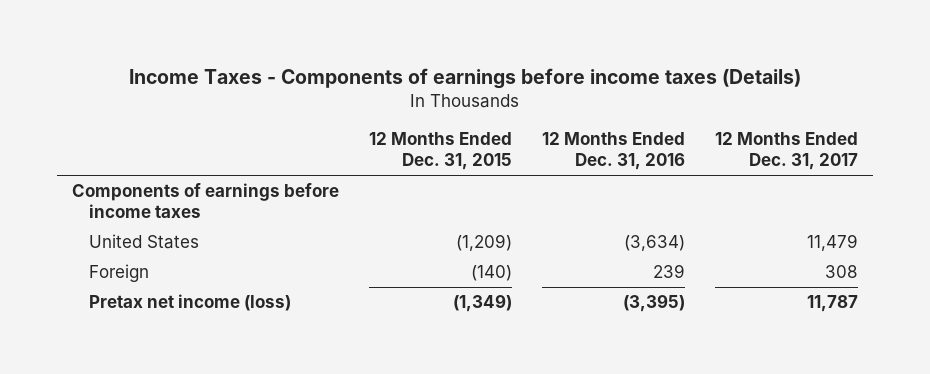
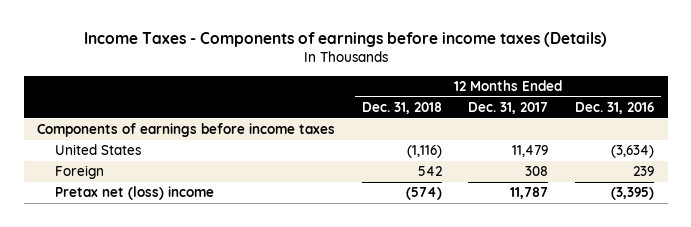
- | 12 Months Ended Dec. 31, 2015 | 12 Months Ended Dec. 31, 2016 | 12 Months Ended Dec. 31, 2017
+ | 12 Months Ended Dec. 31, 2018 | 12 Months Ended Dec. 31, 2017 | 12 Months Ended Dec. 31, 2016
- Pretax net income (loss) | (1,349) | (3,395) | 11,787
+ Pretax net (loss) income | (574) | 11,787 | (3,395)

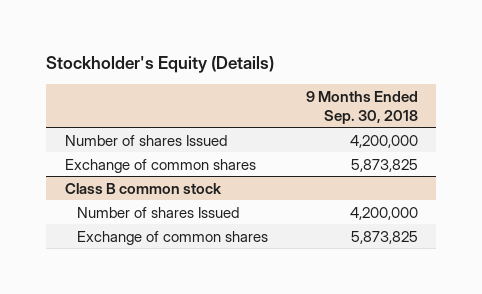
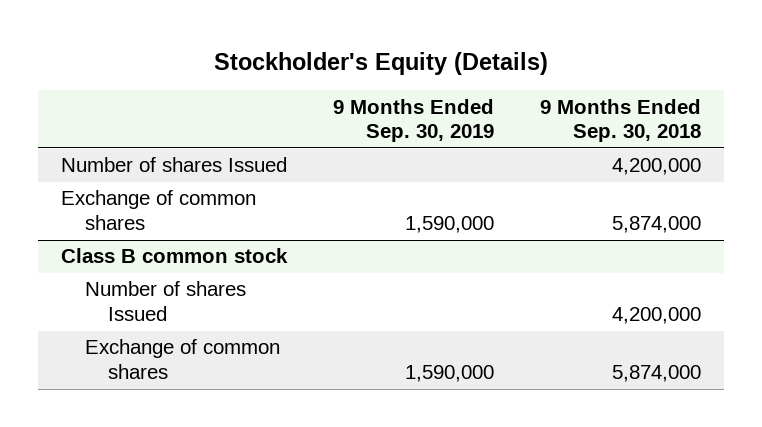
- | 9 Months Ended Sep. 30, 2018
+ | 9 Months Ended Sep. 30, 2019 | 9 Months Ended Sep. 30, 2018
- Exchange of common shares | 5,873,825
+ Exchange of common shares | 1,590,000 | 5,874,000
@ Class B common stock
- Exchange of common shares | 5,873,825
+ Exchange of common shares | 1,590,000 | 5,874,000

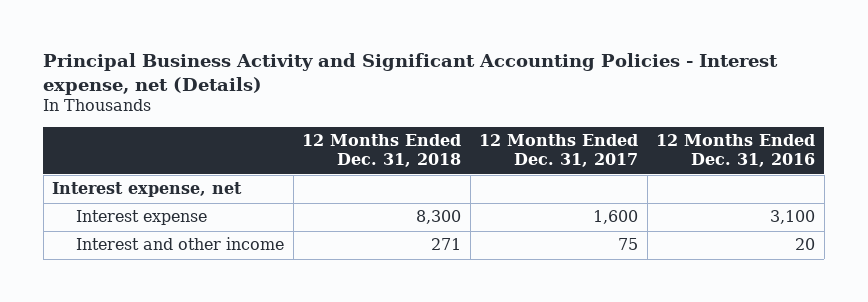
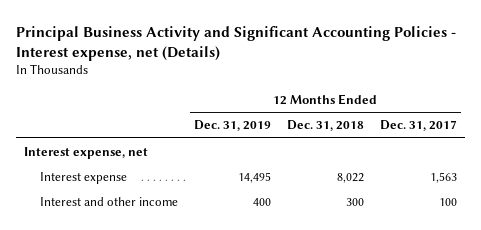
- | 12 Months Ended Dec. 31, 2018 | 12 Months Ended Dec. 31, 2017 | 12 Months Ended Dec. 31, 2016
+ | 12 Months Ended Dec. 31, 2019 | 12 Months Ended Dec. 31, 2018 | 12 Months Ended Dec. 31, 2017
- Interest expense | 8,300 | 1,600 | 3,100
- Interest and other income | 271 | 75 | 20
+ Interest expense | 14,495 | 8,022 | 1,563
+ Interest and other income | 400 | 300 | 100

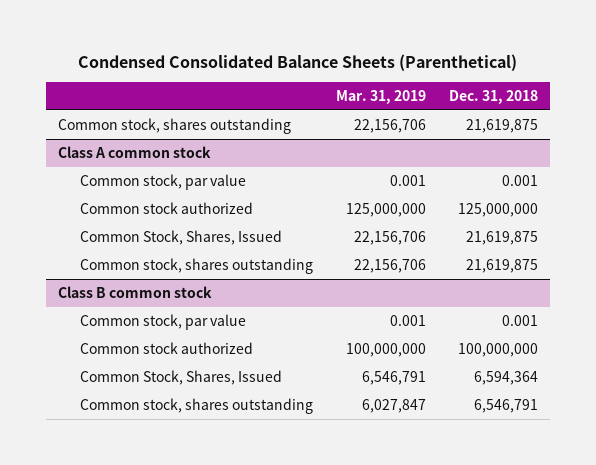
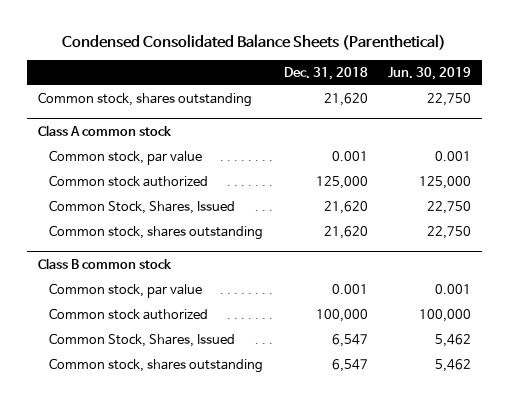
- | Mar. 31, 2019 | Dec. 31, 2018
+ | Dec. 31, 2018 | Jun. 30, 2019
- Common stock, shares outstanding | 22,156,706 | 21,619,875
+ Common stock, shares outstanding | 21,620 | 22,750
@ Class A common stock
- Common stock authorized | 125,000,000 | 125,000,000
- Common Stock, Shares, Issued | 22,156,706 | 21,619,875
- Common stock, shares outstanding | 22,156,706 | 21,619,875
+ Common stock authorized | 125,000 | 125,000
+ Common Stock, Shares, Issued | 21,620 | 22,750
+ Common stock, shares outstanding | 21,620 | 22,750
@ Class B common stock
- Common stock authorized | 100,000,000 | 100,000,000
- Common Stock, Shares, Issued | 6,546,791 | 6,594,364
- Common stock, shares outstanding | 6,027,847 | 6,546,791
+ Common stock authorized | 100,000 | 100,000
+ Common Stock, Shares, Issued | 6,547 | 5,462
+ Common stock, shares outstanding | 6,547 | 5,462

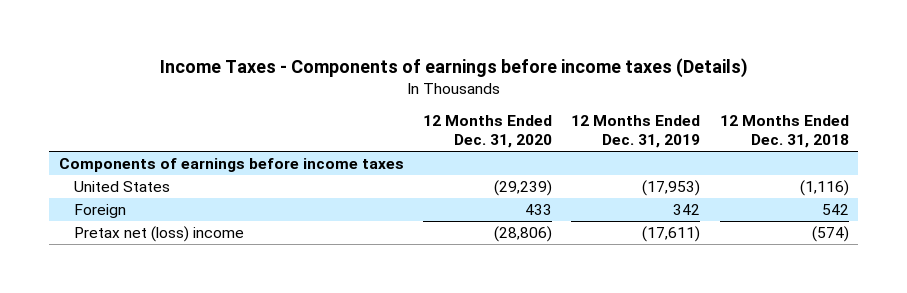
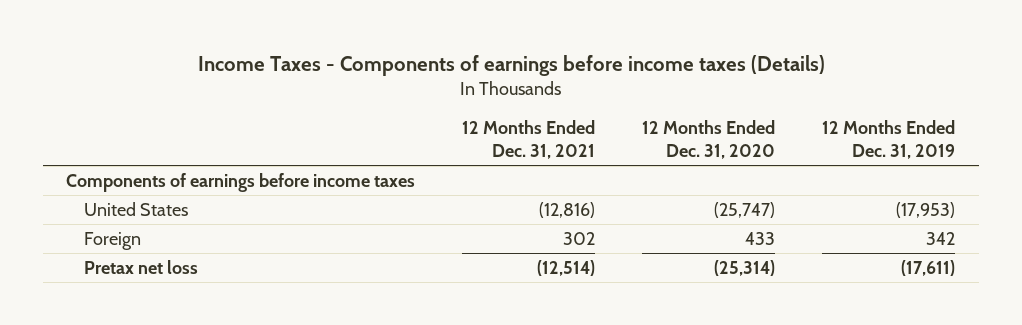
- | 12 Months Ended Dec. 31, 2020 | 12 Months Ended Dec. 31, 2019 | 12 Months Ended Dec. 31, 2018
+ | 12 Months Ended Dec. 31, 2021 | 12 Months Ended Dec. 31, 2020 | 12 Months Ended Dec. 31, 2019
- United States | (29,239) | (17,953) | (1,116)
+ United States | (12,816) | (25,747) | (17,953)
- Pretax net (loss) income | (28,806) | (17,611) | (574)
+ Pretax net loss | (12,514) | (25,314) | (17,611)

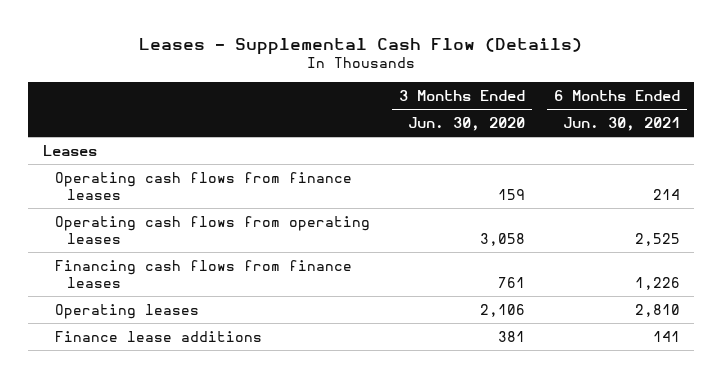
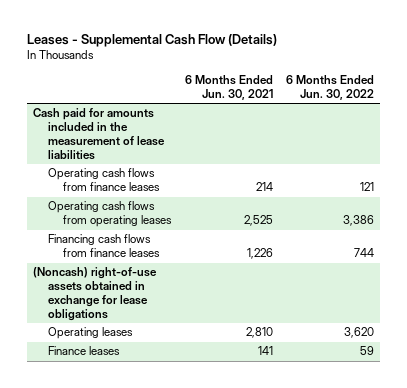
- | 3 Months Ended Jun. 30, 2020 | 6 Months Ended Jun. 30, 2021
+ | 6 Months Ended Jun. 30, 2021 | 6 Months Ended Jun. 30, 2022
- Leases
+ Cash paid for amounts included in the measurement of lease liabilities
+ (Noncash) right-of-use assets obtained in exchange for lease obligations
- Finance lease additions | 381 | 141
+ Finance leases | 141 | 59

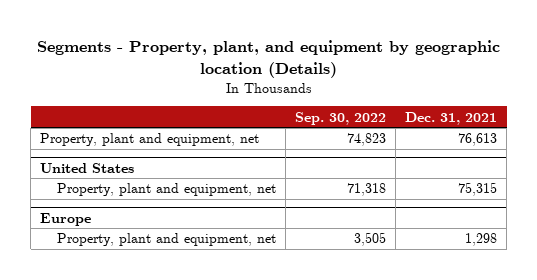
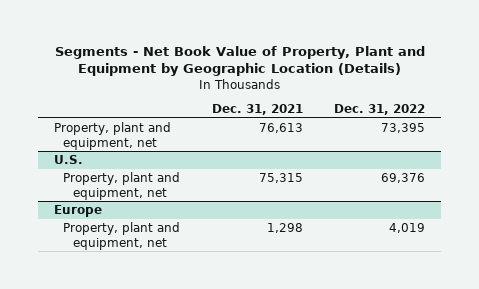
- Segments - Property, plant, and equipment by geographic location (Details)
+ Segments - Net Book Value of Property, Plant and Equipment by Geographic Location (Details)
- | Sep. 30, 2022 | Dec. 31, 2021
+ | Dec. 31, 2021 | Dec. 31, 2022
- United States
+ U.S.

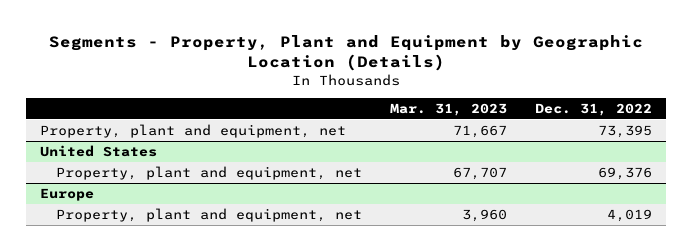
- Segments - Net Book Value of Property, Plant and Equipment by Geographic Location (Details)
+ Segments - Property, Plant and Equipment by Geographic Location (Details)
- | Dec. 31, 2021 | Dec. 31, 2022
+ | Mar. 31, 2023 | Dec. 31, 2022
- U.S.
+ United States

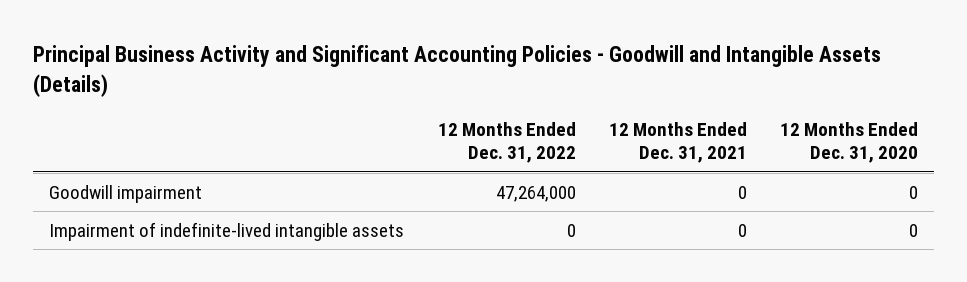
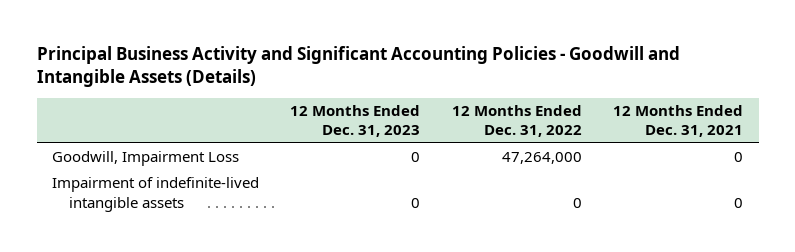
- | 12 Months Ended Dec. 31, 2022 | 12 Months Ended Dec. 31, 2021 | 12 Months Ended Dec. 31, 2020
+ | 12 Months Ended Dec. 31, 2023 | 12 Months Ended Dec. 31, 2022 | 12 Months Ended Dec. 31, 2021
- Goodwill impairment | 47,264,000 | 0 | 0
+ Goodwill, Impairment Loss | 0 | 47,264,000 | 0

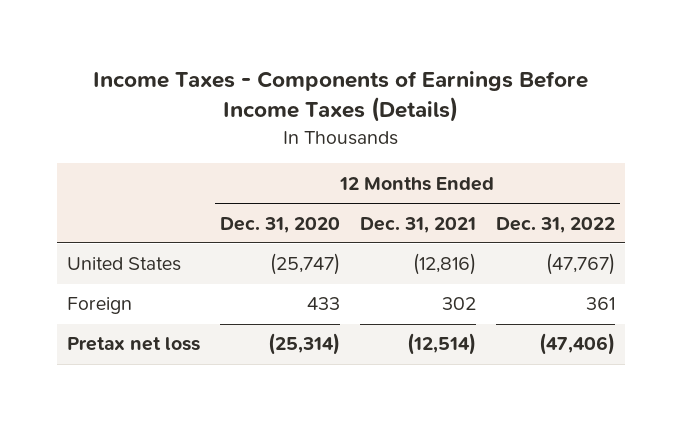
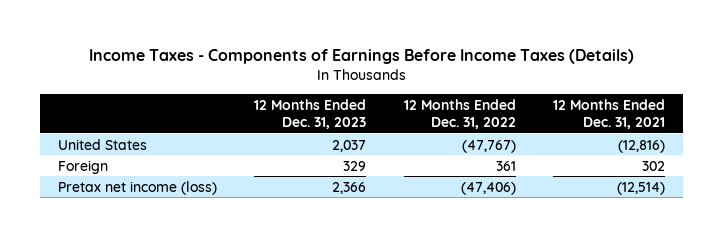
- | 12 Months Ended Dec. 31, 2020 | 12 Months Ended Dec. 31, 2021 | 12 Months Ended Dec. 31, 2022
+ | 12 Months Ended Dec. 31, 2023 | 12 Months Ended Dec. 31, 2022 | 12 Months Ended Dec. 31, 2021
- Pretax net loss | (25,314) | (12,514) | (47,406)
+ Pretax net income (loss) | 2,366 | (47,406) | (12,514)

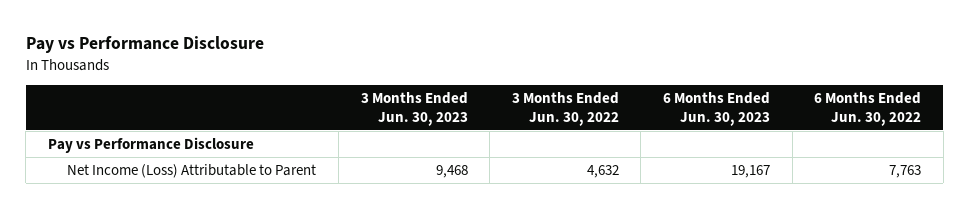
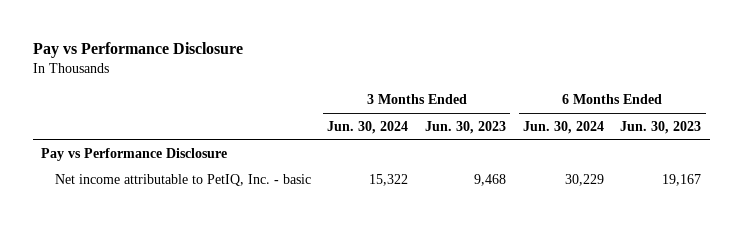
- | 3 Months Ended Jun. 30, 2023 | 3 Months Ended Jun. 30, 2022 | 6 Months Ended Jun. 30, 2023 | 6 Months Ended Jun. 30, 2022
+ | 3 Months Ended Jun. 30, 2024 | 3 Months Ended Jun. 30, 2023 | 6 Months Ended Jun. 30, 2024 | 6 Months Ended Jun. 30, 2023
- Net Income (Loss) Attributable to Parent | 9,468 | 4,632 | 19,167 | 7,763
+ Net income attributable to PetIQ, Inc. - basic | 15,322 | 9,468 | 30,229 | 19,167

